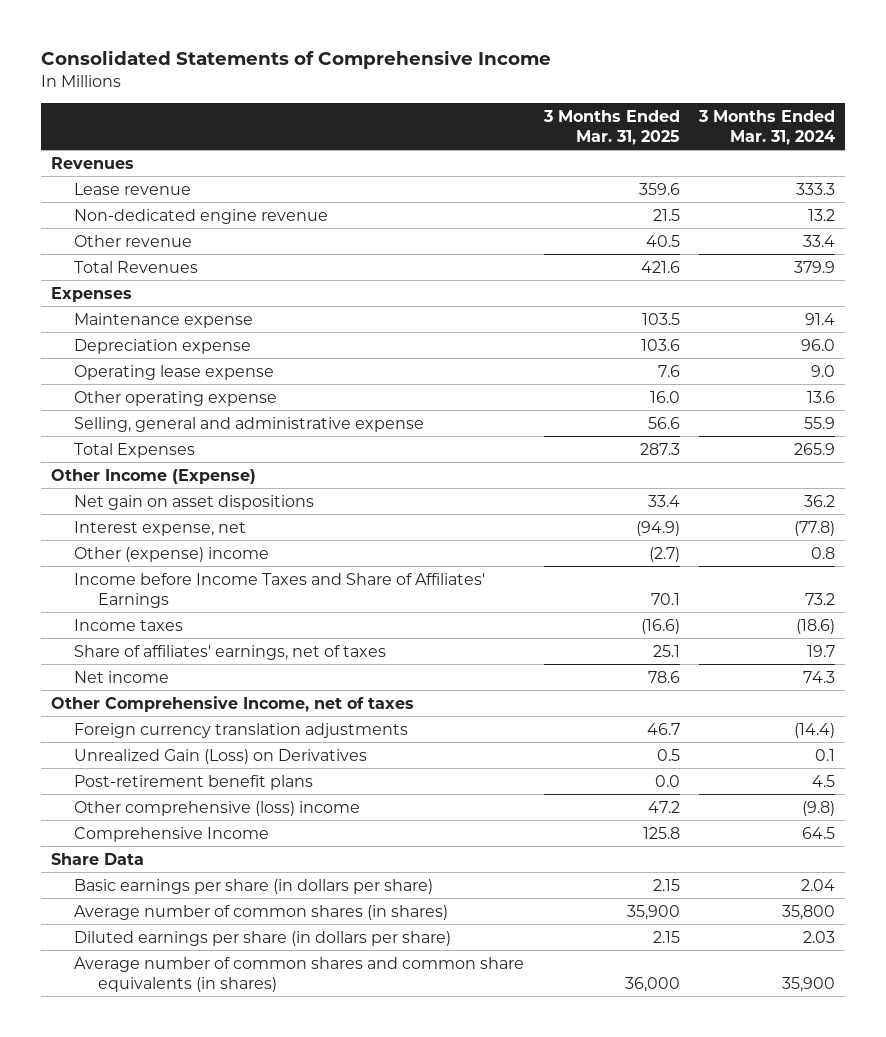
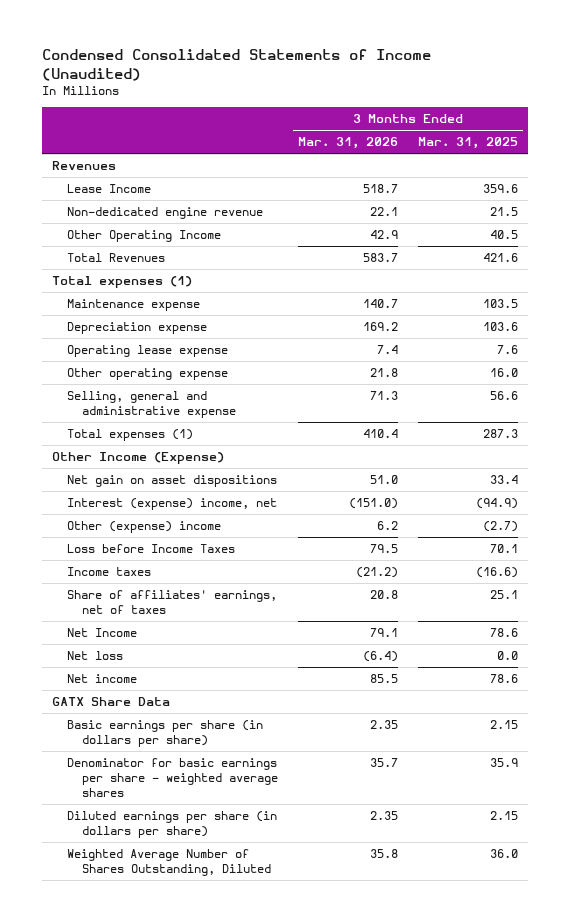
- Consolidated Statements of Comprehensive Income
+ Condensed Consolidated Statements of Income (Unaudited)
- | 3 Months Ended Mar. 31, 2025 | 3 Months Ended Mar. 31, 2024
+ | 3 Months Ended Mar. 31, 2026 | 3 Months Ended Mar. 31, 2025
- Lease revenue | 359.6 | 333.3
+ Lease Income | 518.7 | 359.6
- Other revenue | 40.5 | 33.4
+ Other Operating Income | 42.9 | 40.5
- Expenses
+ Total expenses (1)
- Total Expenses | 287.3 | 265.9
+ Total expenses (1) | 410.4 | 287.3
- Interest expense, net | (94.9) | (77.8)
+ Interest (expense) income, net | (151.0) | (94.9)
- Income before Income Taxes and Share of Affiliates' Earnings | 70.1 | 73.2
+ Loss before Income Taxes | 79.5 | 70.1
+ Net Income | 79.1 | 78.6
+ Net loss | (6.4) | 0.0
- Other Comprehensive Income, net of taxes
- Foreign currency translation adjustments | 46.7 | (14.4)
- Unrealized Gain (Loss) on Derivatives | 0.5 | 0.1
- Post-retirement benefit plans | 0.0 | 4.5
- Other comprehensive (loss) income | 47.2 | (9.8)
- Comprehensive Income | 125.8 | 64.5
- Share Data
+ GATX Share Data
- Average number of common shares (in shares) | 35,900 | 35,800
+ Denominator for basic earnings per share - weighted average shares | 35.7 | 35.9
- Average number of common shares and common share equivalents (in shares) | 36,000 | 35,900
+ Weighted Average Number of Shares Outstanding, Diluted | 35.8 | 36.0

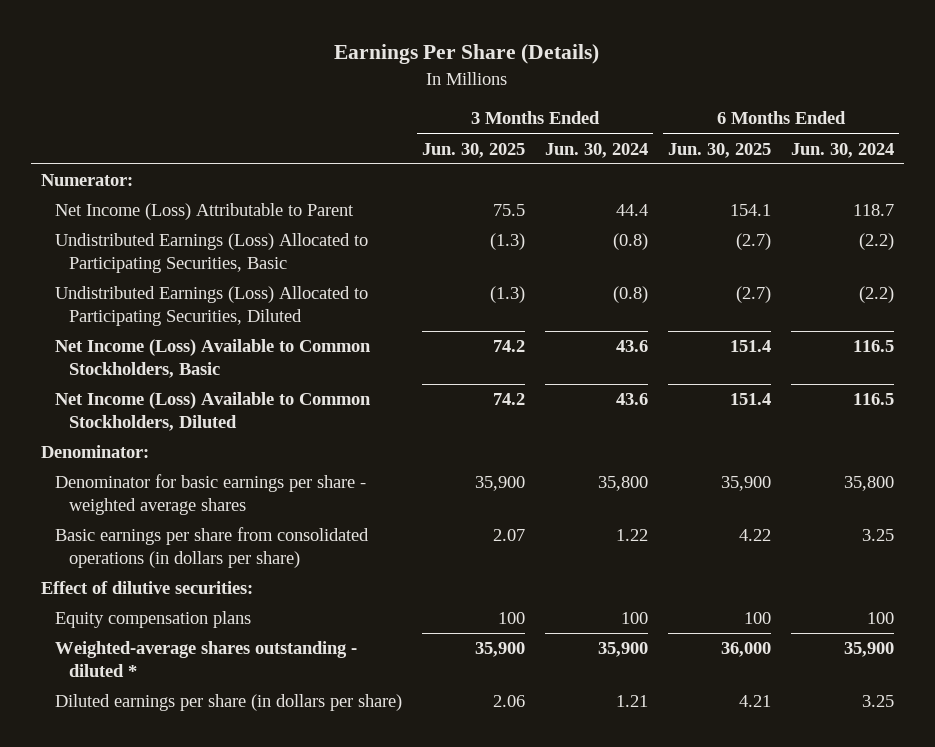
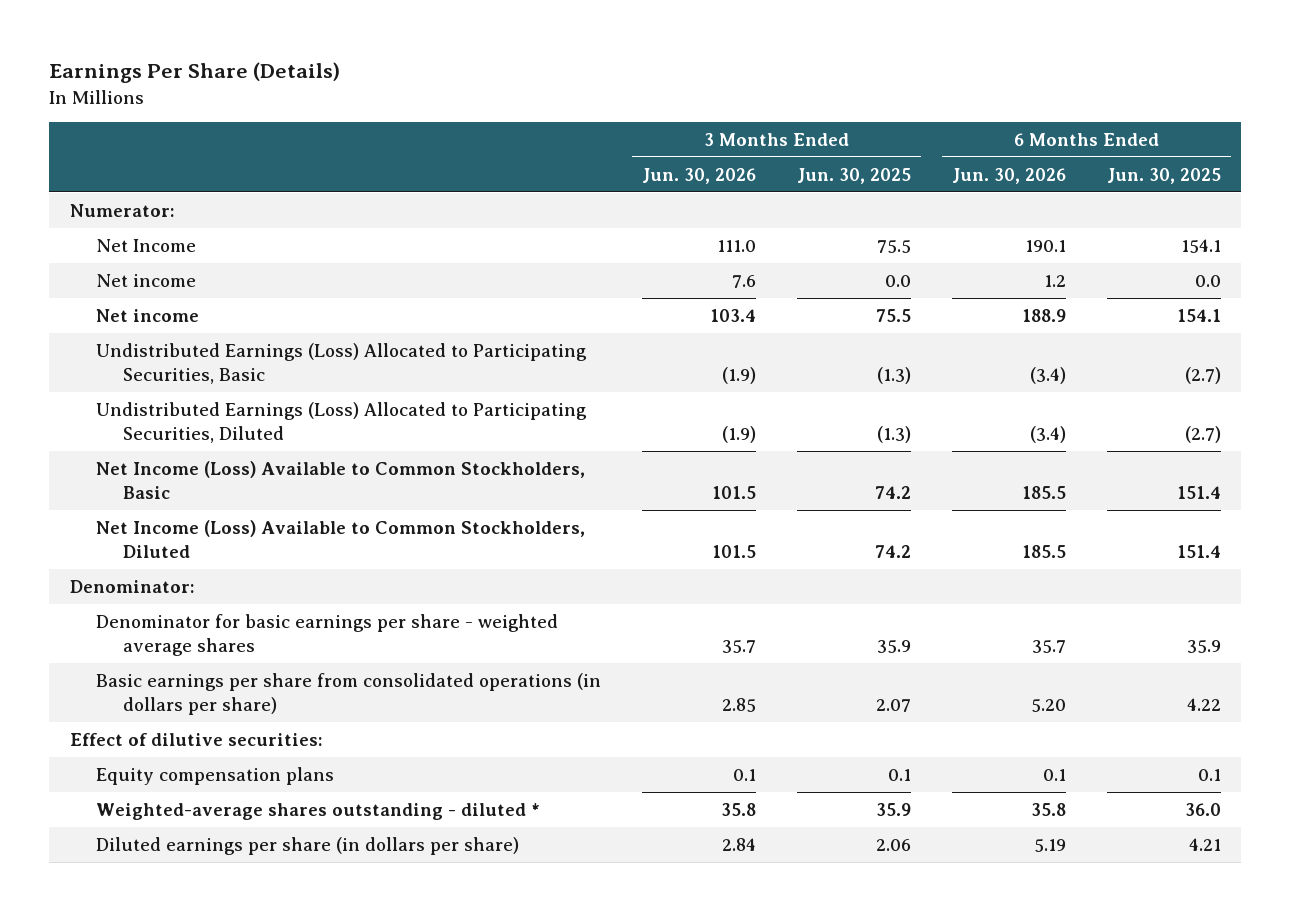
- | 3 Months Ended Jun. 30, 2025 | 3 Months Ended Jun. 30, 2024 | 6 Months Ended Jun. 30, 2025 | 6 Months Ended Jun. 30, 2024
+ | 3 Months Ended Jun. 30, 2026 | 3 Months Ended Jun. 30, 2025 | 6 Months Ended Jun. 30, 2026 | 6 Months Ended Jun. 30, 2025
- Net Income (Loss) Attributable to Parent | 75.5 | 44.4 | 154.1 | 118.7
+ Net Income | 111.0 | 75.5 | 190.1 | 154.1
+ Net income | 7.6 | 0.0 | 1.2 | 0.0
+ Net income | 103.4 | 75.5 | 188.9 | 154.1
- Denominator for basic earnings per share - weighted average shares | 35,900 | 35,800 | 35,900 | 35,800
+ Denominator for basic earnings per share - weighted average shares | 35.7 | 35.9 | 35.7 | 35.9
- Equity compensation plans | 100 | 100 | 100 | 100
- Weighted-average shares outstanding - diluted * | 35,900 | 35,900 | 36,000 | 35,900
+ Equity compensation plans | 0.1 | 0.1 | 0.1 | 0.1
+ Weighted-average shares outstanding - diluted * | 35.8 | 35.9 | 35.8 | 36.0

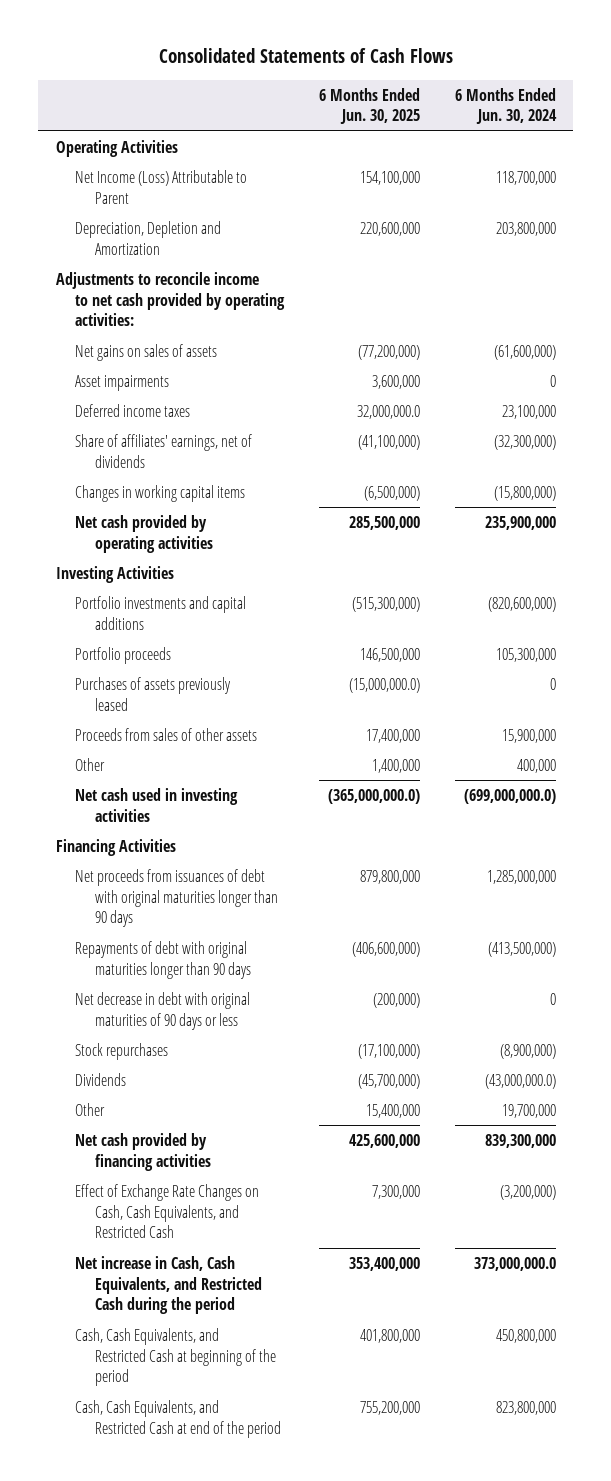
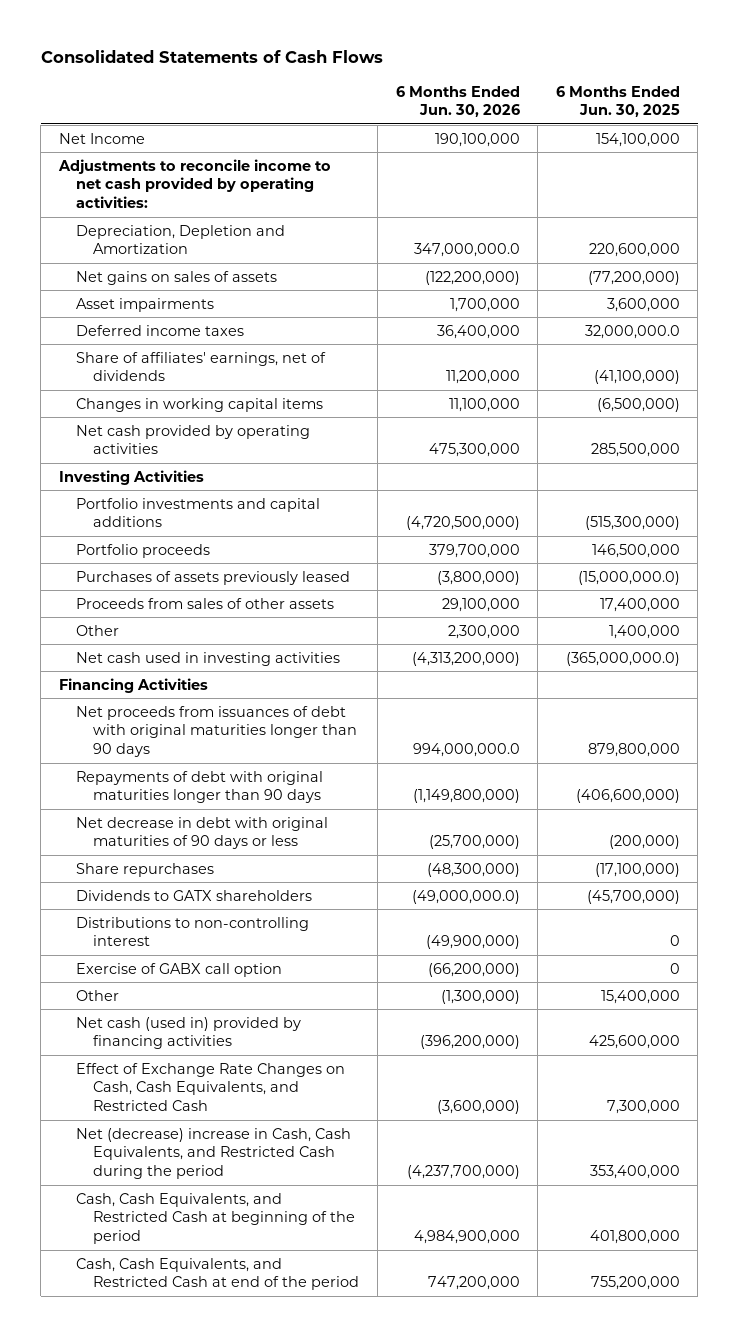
- | 6 Months Ended Jun. 30, 2025 | 6 Months Ended Jun. 30, 2024
+ | 6 Months Ended Jun. 30, 2026 | 6 Months Ended Jun. 30, 2025
- Operating Activities
- Net Income (Loss) Attributable to Parent | 154,100,000 | 118,700,000
+ Net Income | 190,100,000 | 154,100,000
moved down: Depreciation, Depletion and Amortization | 347,000,000.0 | 220,600,000
- Stock repurchases | (17,100,000) | (8,900,000)
- Dividends | (45,700,000) | (43,000,000.0)
+ Share repurchases | (48,300,000) | (17,100,000)
+ Dividends to GATX shareholders | (49,000,000.0) | (45,700,000)
+ Distributions to non-controlling interest | (49,900,000) | 0
+ Exercise of GABX call option | (66,200,000) | 0
- Net cash provided by financing activities | 425,600,000 | 839,300,000
+ Net cash (used in) provided by financing activities | (396,200,000) | 425,600,000
- Net increase in Cash, Cash Equivalents, and Restricted Cash during the period | 353,400,000 | 373,000,000.0
+ Net (decrease) increase in Cash, Cash Equivalents, and Restricted Cash during the period | (4,237,700,000) | 353,400,000

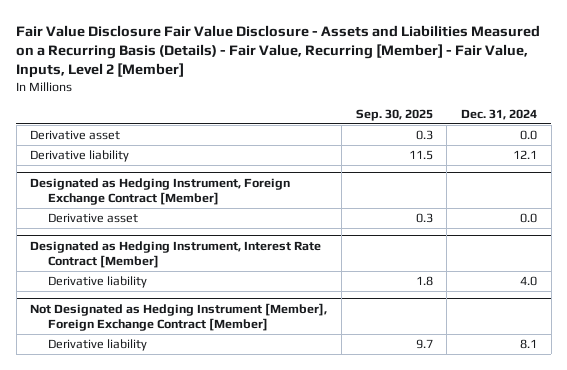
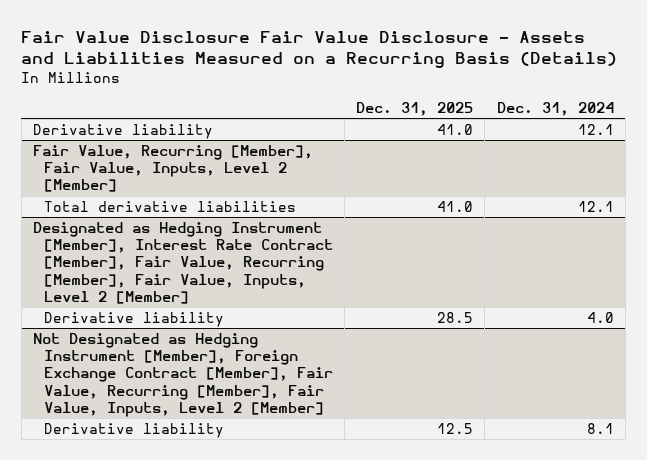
- Fair Value Disclosure Fair Value Disclosure - Assets and Liabilities Measured on a Recurring Basis (Details) - Fair Value, Recurring [Member] - Fair Value, Inputs, Level 2 [Member]
+ Fair Value Disclosure Fair Value Disclosure - Assets and Liabilities Measured on a Recurring Basis (Details)
- | Sep. 30, 2025 | Dec. 31, 2024
+ | Dec. 31, 2025 | Dec. 31, 2024
- Derivative asset | 0.3 | 0.0
- Designated as Hedging Instrument, Foreign Exchange Contract [Member]
- Derivative asset | 0.3 | 0.0
- Designated as Hedging Instrument, Interest Rate Contract [Member]
+ Fair Value, Recurring [Member], Fair Value, Inputs, Level 2 [Member]
+ Total derivative liabilities | 41.0 | 12.1
+ Designated as Hedging Instrument [Member], Interest Rate Contract [Member], Fair Value, Recurring [Member], Fair Value, Inputs, Level 2 [Member]
- Not Designated as Hedging Instrument [Member], Foreign Exchange Contract [Member]
+ Not Designated as Hedging Instrument [Member], Foreign Exchange Contract [Member], Fair Value, Recurring [Member], Fair Value, Inputs, Level 2 [Member]

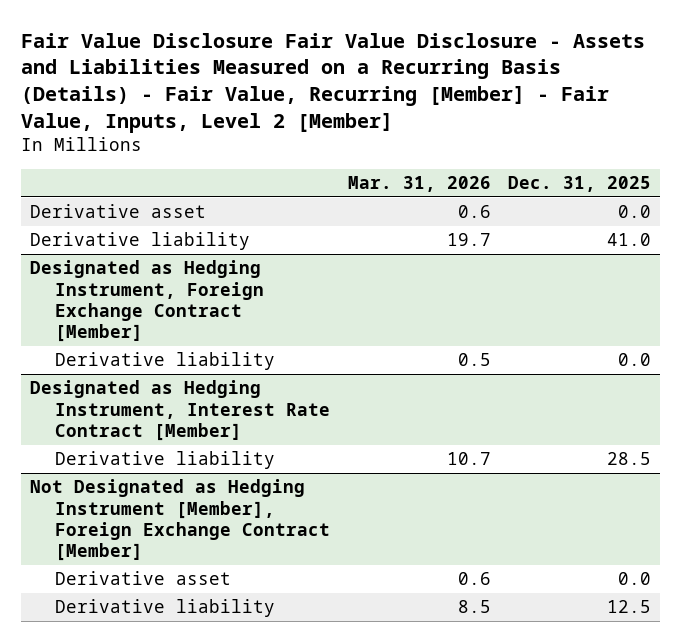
- Fair Value Disclosure Fair Value Disclosure - Assets and Liabilities Measured on a Recurring Basis (Details)
+ Fair Value Disclosure Fair Value Disclosure - Assets and Liabilities Measured on a Recurring Basis (Details) - Fair Value, Recurring [Member] - Fair Value, Inputs, Level 2 [Member]
- | Dec. 31, 2025 | Dec. 31, 2024
+ | Mar. 31, 2026 | Dec. 31, 2025
+ Derivative asset | 0.6 | 0.0
- Fair Value, Recurring [Member], Fair Value, Inputs, Level 2 [Member]
- Total derivative liabilities | 41.0 | 12.1
- Designated as Hedging Instrument [Member], Interest Rate Contract [Member], Fair Value, Recurring [Member], Fair Value, Inputs, Level 2 [Member]
+ Designated as Hedging Instrument, Foreign Exchange Contract [Member]
+ Derivative liability | 0.5 | 0.0
+ Designated as Hedging Instrument, Interest Rate Contract [Member]
- Not Designated as Hedging Instrument [Member], Foreign Exchange Contract [Member], Fair Value, Recurring [Member], Fair Value, Inputs, Level 2 [Member]
+ Not Designated as Hedging Instrument [Member], Foreign Exchange Contract [Member]
+ Derivative asset | 0.6 | 0.0

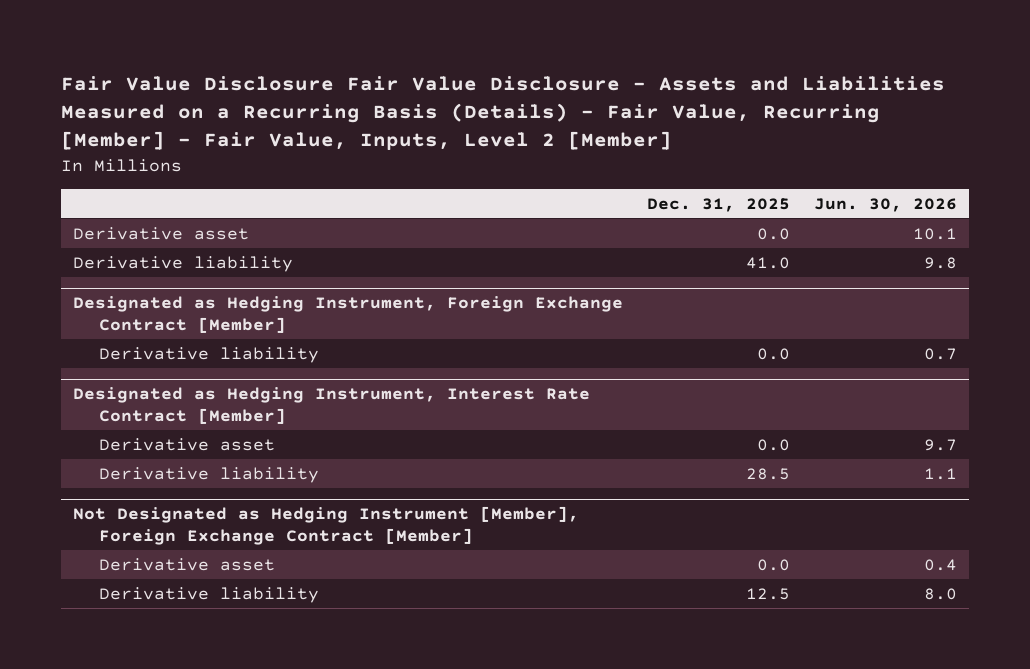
- | Mar. 31, 2026 | Dec. 31, 2025
+ | Dec. 31, 2025 | Jun. 30, 2026
@ Designated as Hedging Instrument, Interest Rate Contract [Member]
+ Derivative asset | 0.0 | 9.7

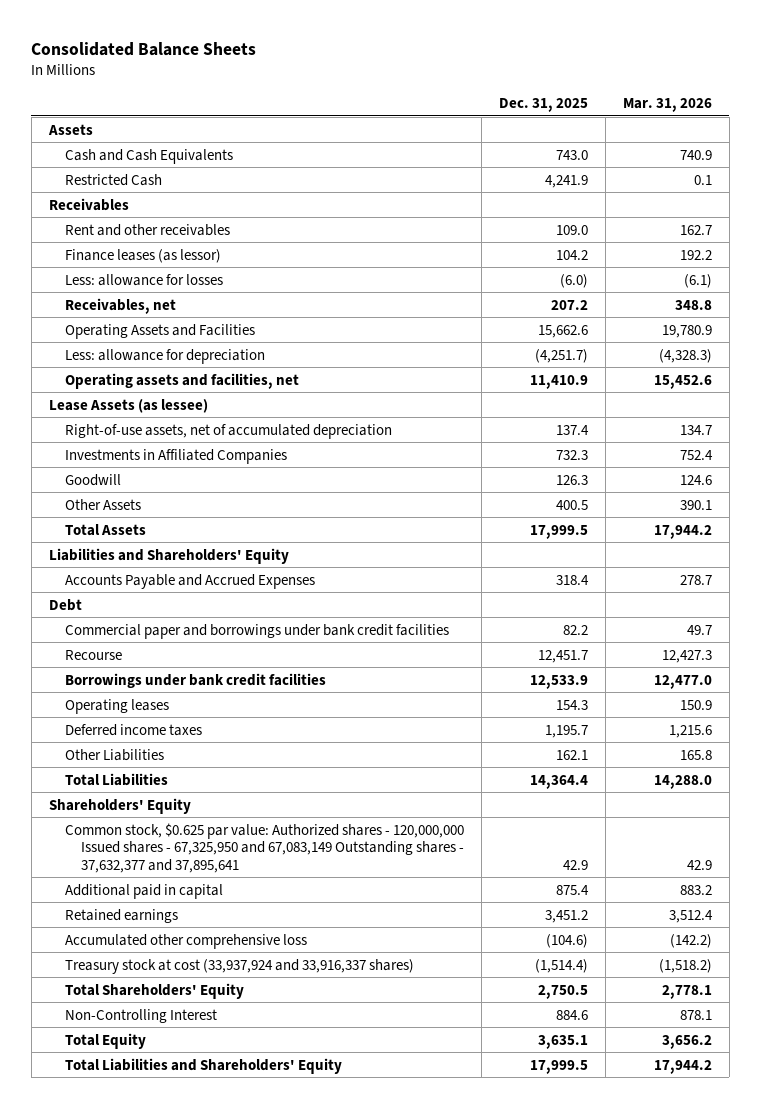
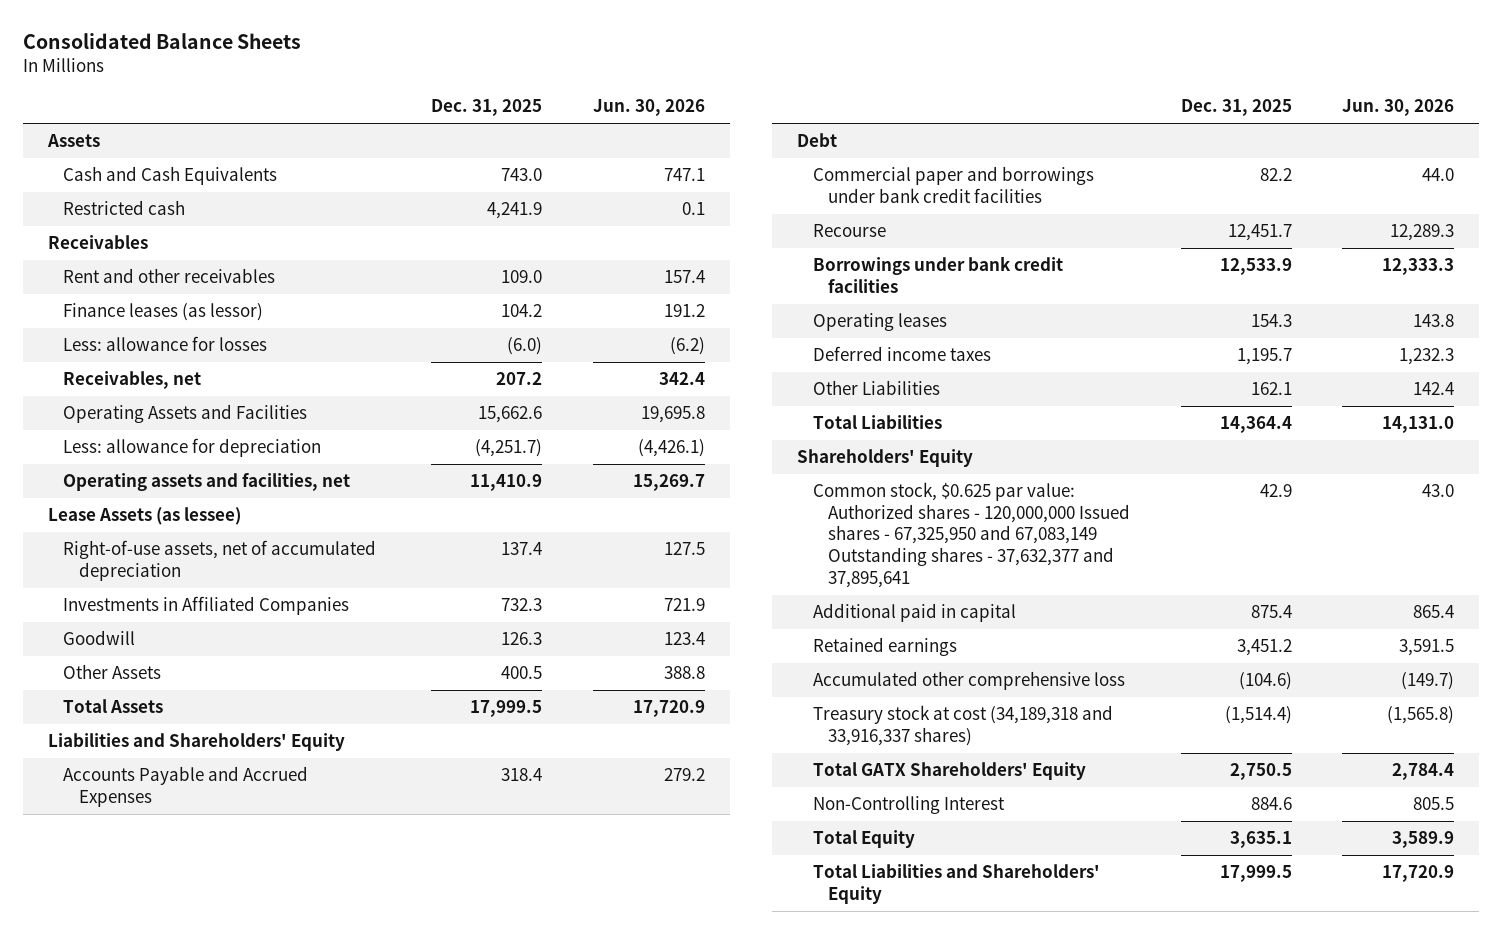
- | Dec. 31, 2025 | Mar. 31, 2026
+ | Dec. 31, 2025 | Jun. 30, 2026
- Restricted Cash | 4,241.9 | 0.1
+ Restricted cash | 4,241.9 | 0.1
- Treasury stock at cost (33,937,924 and 33,916,337 shares) | (1,514.4) | (1,518.2)
- Total Shareholders' Equity | 2,750.5 | 2,778.1
+ Treasury stock at cost (34,189,318 and 33,916,337 shares) | (1,514.4) | (1,565.8)
+ Total GATX Shareholders' Equity | 2,750.5 | 2,784.4

